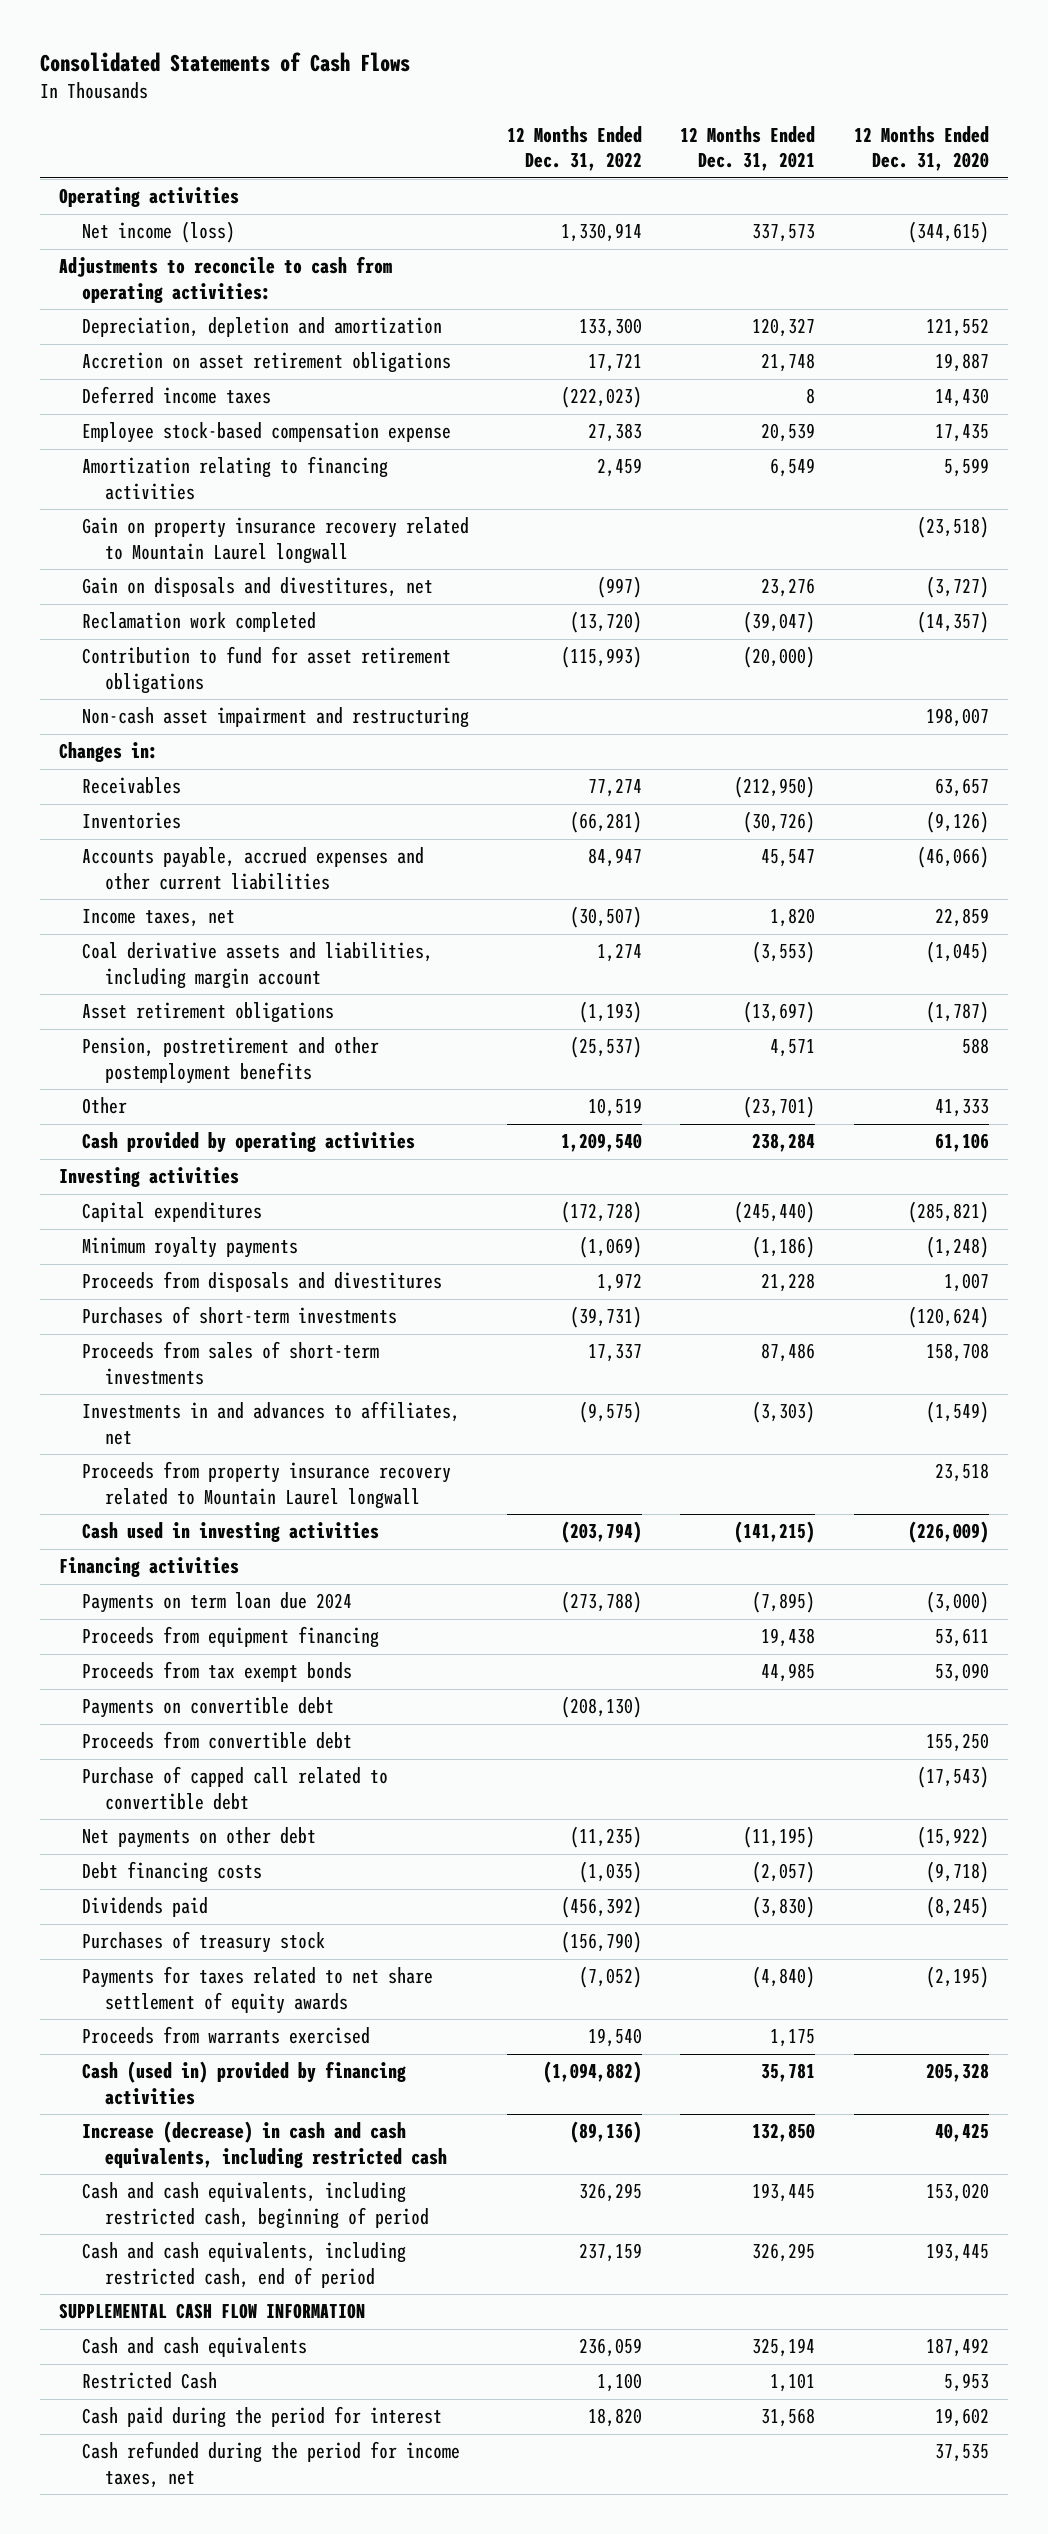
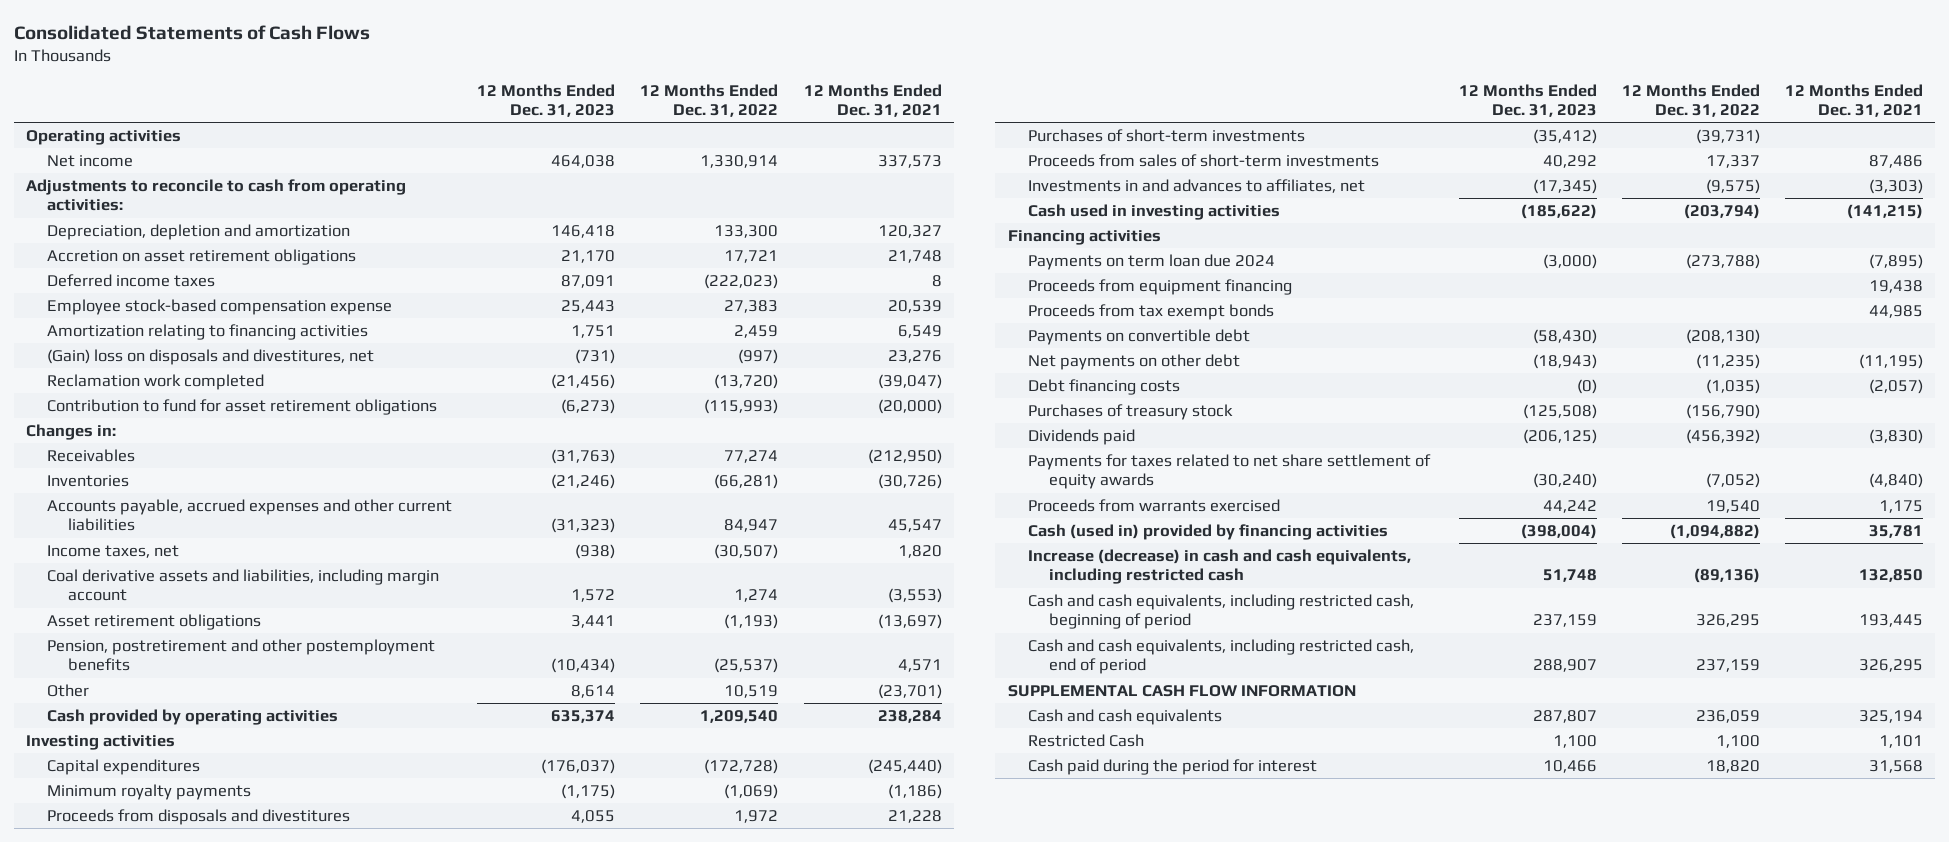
- | 12 Months Ended Dec. 31, 2022 | 12 Months Ended Dec. 31, 2021 | 12 Months Ended Dec. 31, 2020
+ | 12 Months Ended Dec. 31, 2023 | 12 Months Ended Dec. 31, 2022 | 12 Months Ended Dec. 31, 2021
- Net income (loss) | 1,330,914 | 337,573 | (344,615)
+ Net income | 464,038 | 1,330,914 | 337,573
- Gain on property insurance recovery related to Mountain Laurel longwall | | | (23,518)
- Gain on disposals and divestitures, net | (997) | 23,276 | (3,727)
+ (Gain) loss on disposals and divestitures, net | (731) | (997) | 23,276
- Non-cash asset impairment and restructuring | | | 198,007
- Proceeds from property insurance recovery related to Mountain Laurel longwall | | | 23,518
- Proceeds from convertible debt | | | 155,250
- Purchase of capped call related to convertible debt | | | (17,543)
moved down: Dividends paid | (206,125) | (456,392) | (3,830)
- Cash refunded during the period for income taxes, net | | | 37,535

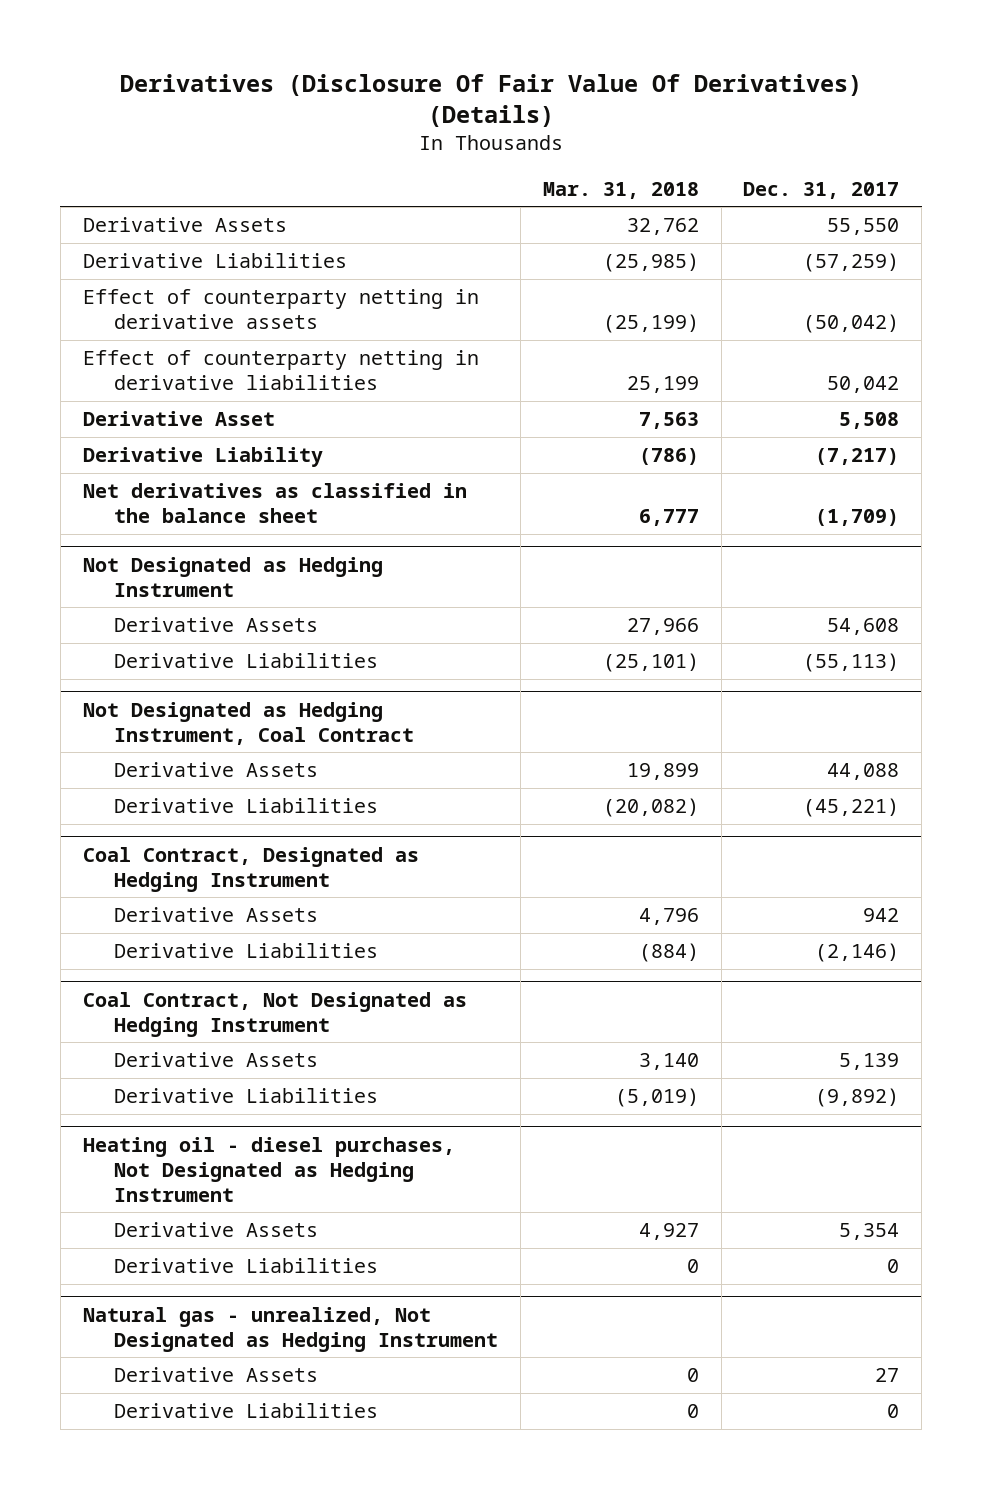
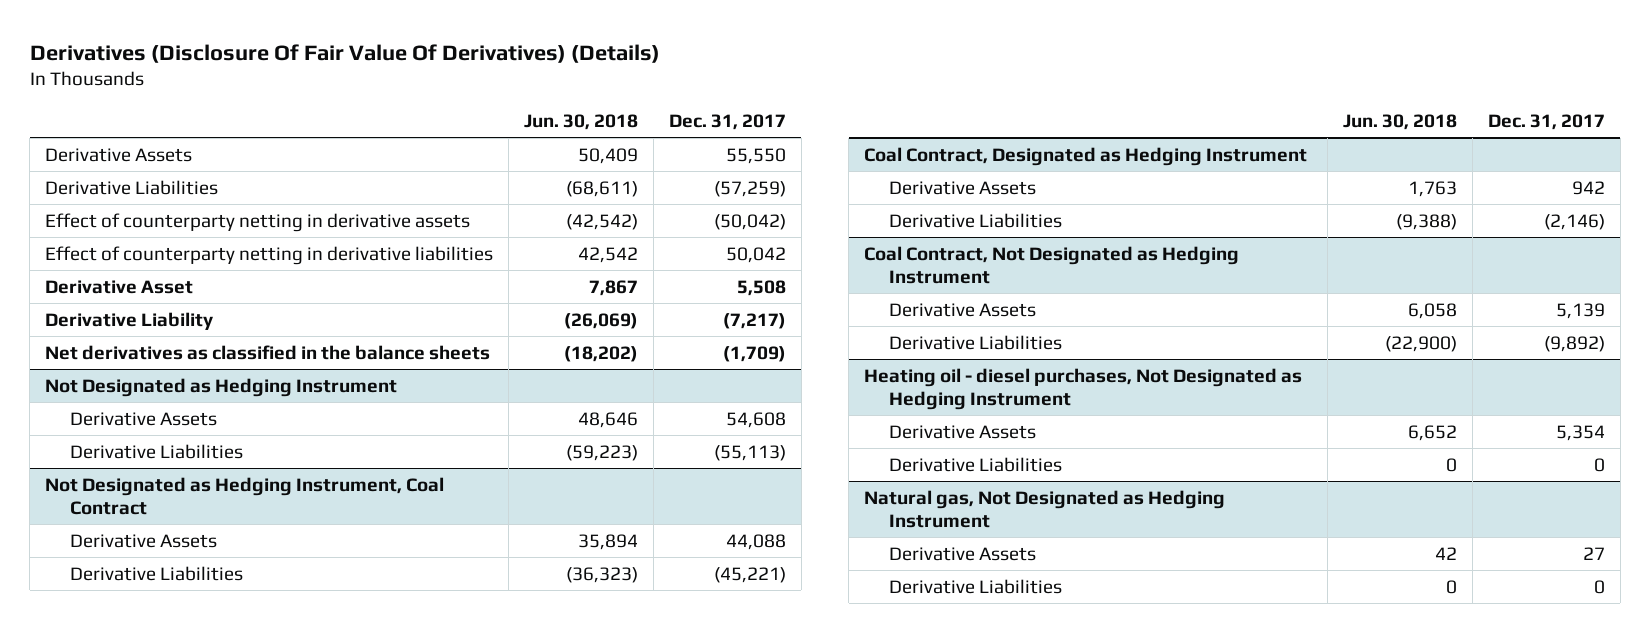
- | Mar. 31, 2018 | Dec. 31, 2017
+ | Jun. 30, 2018 | Dec. 31, 2017
- Net derivatives as classified in the balance sheet | 6,777 | (1,709)
+ Net derivatives as classified in the balance sheets | (18,202) | (1,709)
- Natural gas - unrealized, Not Designated as Hedging Instrument
+ Natural gas, Not Designated as Hedging Instrument

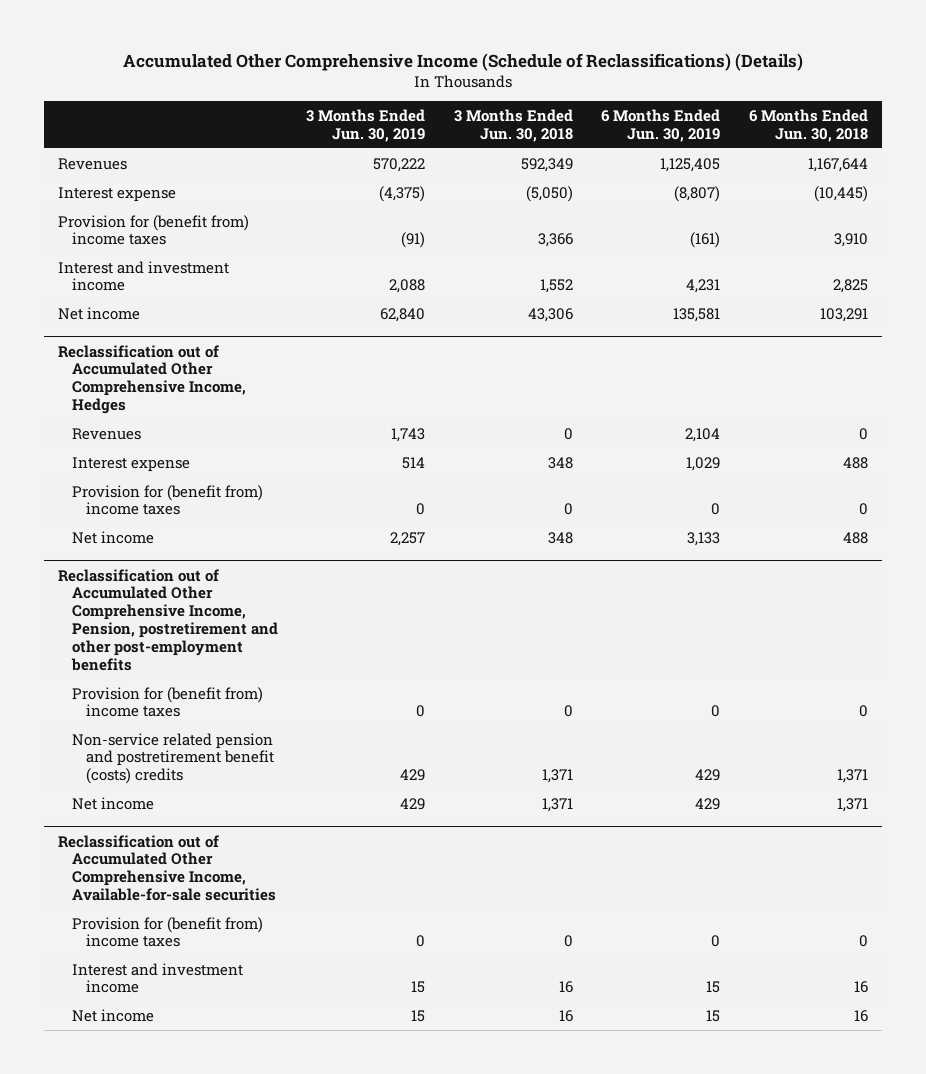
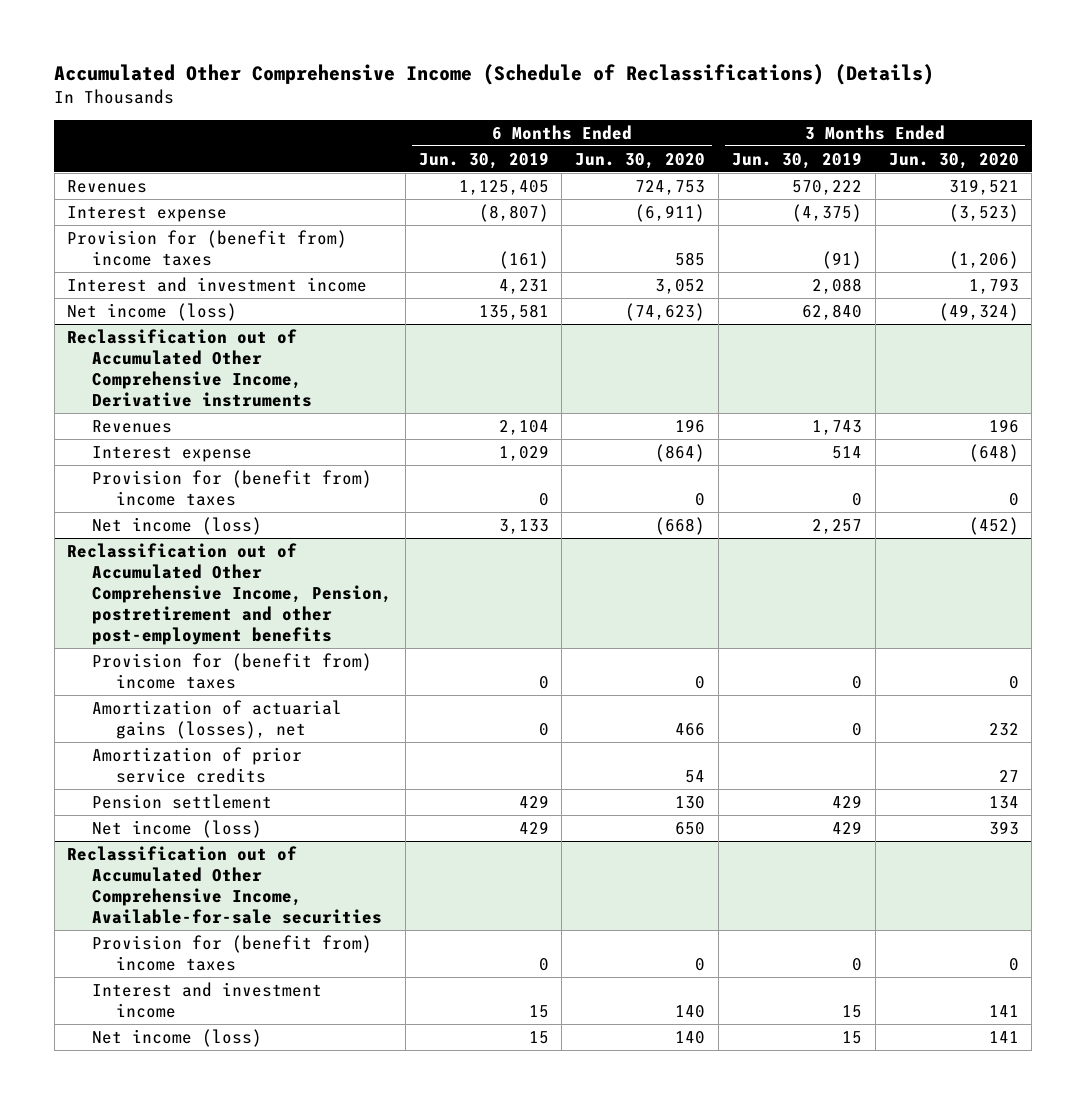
- | 3 Months Ended Jun. 30, 2019 | 3 Months Ended Jun. 30, 2018 | 6 Months Ended Jun. 30, 2019 | 6 Months Ended Jun. 30, 2018
+ | 6 Months Ended Jun. 30, 2019 | 6 Months Ended Jun. 30, 2020 | 3 Months Ended Jun. 30, 2019 | 3 Months Ended Jun. 30, 2020
- Net income | 62,840 | 43,306 | 135,581 | 103,291
- Reclassification out of Accumulated Other Comprehensive Income, Hedges
+ Net income (loss) | 135,581 | (74,623) | 62,840 | (49,324)
+ Reclassification out of Accumulated Other Comprehensive Income, Derivative instruments
- Net income | 2,257 | 348 | 3,133 | 488
+ Net income (loss) | 3,133 | (668) | 2,257 | (452)
@ Reclassification out of Accumulated Other Comprehensive Income, Pension, postretirement and other post-employment benefits
- Non-service related pension and postretirement benefit (costs) credits | 429 | 1,371 | 429 | 1,371
- Net income | 429 | 1,371 | 429 | 1,371
+ Amortization of actuarial gains (losses), net | 0 | 466 | 0 | 232
+ Amortization of prior service credits | | 54 | | 27
+ Pension settlement | 429 | 130 | 429 | 134
+ Net income (loss) | 429 | 650 | 429 | 393
@ Reclassification out of Accumulated Other Comprehensive Income, Available-for-sale securities
- Net income | 15 | 16 | 15 | 16
+ Net income (loss) | 15 | 140 | 15 | 141

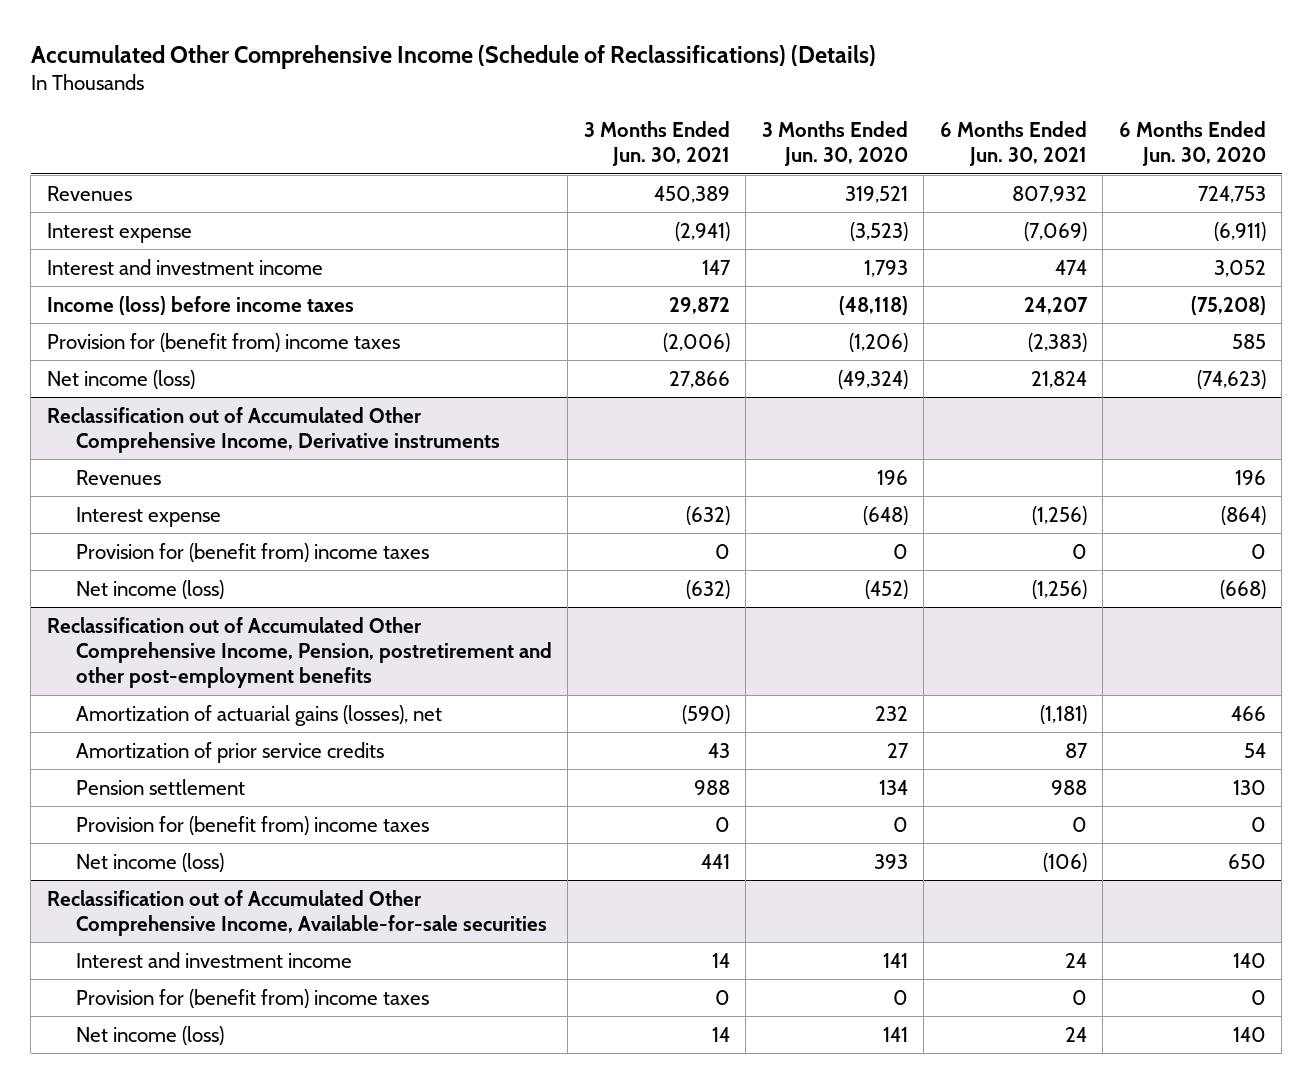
- | 6 Months Ended Jun. 30, 2019 | 6 Months Ended Jun. 30, 2020 | 3 Months Ended Jun. 30, 2019 | 3 Months Ended Jun. 30, 2020
+ | 3 Months Ended Jun. 30, 2021 | 3 Months Ended Jun. 30, 2020 | 6 Months Ended Jun. 30, 2021 | 6 Months Ended Jun. 30, 2020
+ Income (loss) before income taxes | 29,872 | (48,118) | 24,207 | (75,208)
moved down: Provision for (benefit from) income taxes | (2,006) | (1,206) | (2,383) | 585
@ Reclassification out of Accumulated Other Comprehensive Income, Pension, postretirement and other post-employment benefits
moved down: Provision for (benefit from) income taxes | 0 | 0 | 0 | 0
@ Reclassification out of Accumulated Other Comprehensive Income, Available-for-sale securities
moved down: Provision for (benefit from) income taxes | 0 | 0 | 0 | 0

